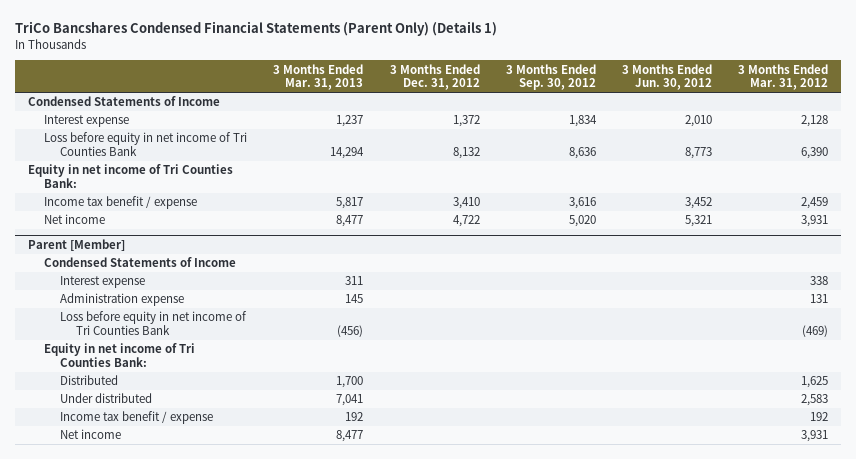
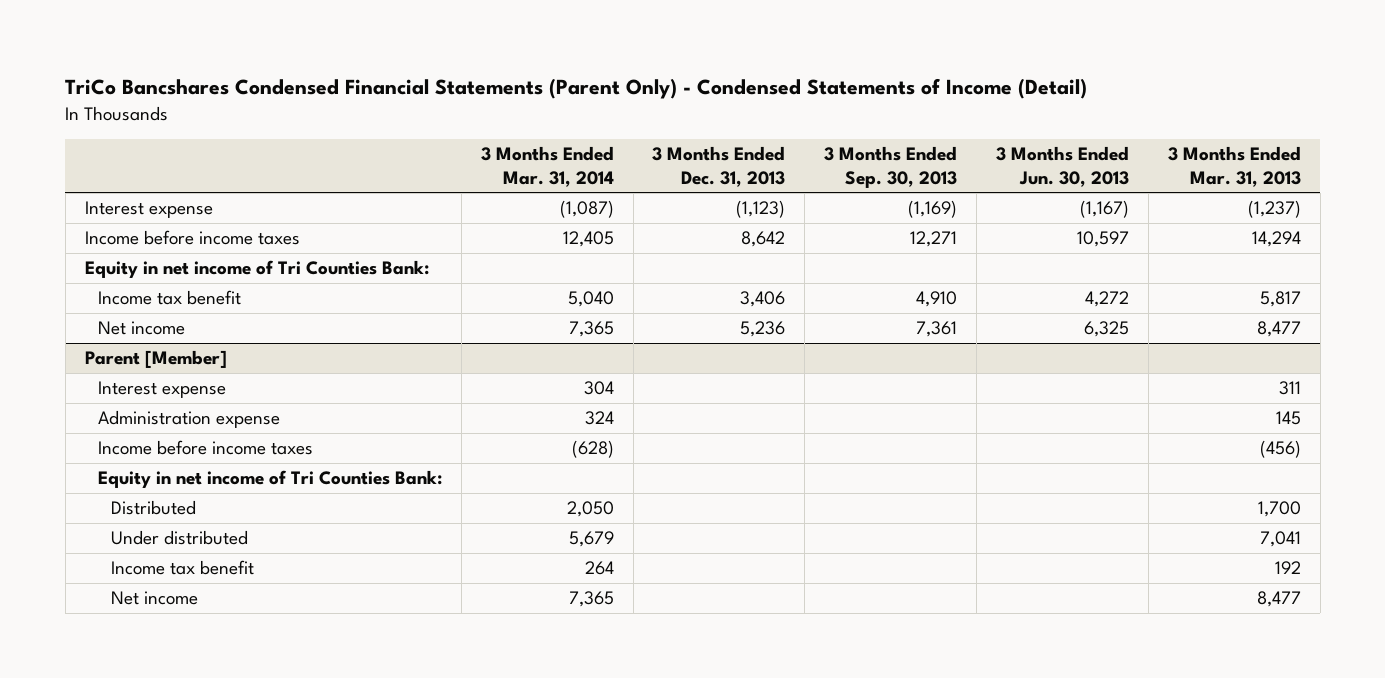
- TriCo Bancshares Condensed Financial Statements (Parent Only) (Details 1)
+ TriCo Bancshares Condensed Financial Statements (Parent Only) - Condensed Statements of Income (Detail)
- | 3 Months Ended Mar. 31, 2013 | 3 Months Ended Dec. 31, 2012 | 3 Months Ended Sep. 30, 2012 | 3 Months Ended Jun. 30, 2012 | 3 Months Ended Mar. 31, 2012
+ | 3 Months Ended Mar. 31, 2014 | 3 Months Ended Dec. 31, 2013 | 3 Months Ended Sep. 30, 2013 | 3 Months Ended Jun. 30, 2013 | 3 Months Ended Mar. 31, 2013
- Condensed Statements of Income
- Interest expense | 1,237 | 1,372 | 1,834 | 2,010 | 2,128
- Loss before equity in net income of Tri Counties Bank | 14,294 | 8,132 | 8,636 | 8,773 | 6,390
+ Interest expense | (1,087) | (1,123) | (1,169) | (1,167) | (1,237)
+ Income before income taxes | 12,405 | 8,642 | 12,271 | 10,597 | 14,294
- Income tax benefit / expense | 5,817 | 3,410 | 3,616 | 3,452 | 2,459
+ Income tax benefit | 5,040 | 3,406 | 4,910 | 4,272 | 5,817
@ Parent [Member]
- Condensed Statements of Income
- Loss before equity in net income of Tri Counties Bank | (456) | | | | (469)
+ Income before income taxes | (628) | | | | (456)
- Income tax benefit / expense | 192 | | | | 192
+ Income tax benefit | 264 | | | | 192

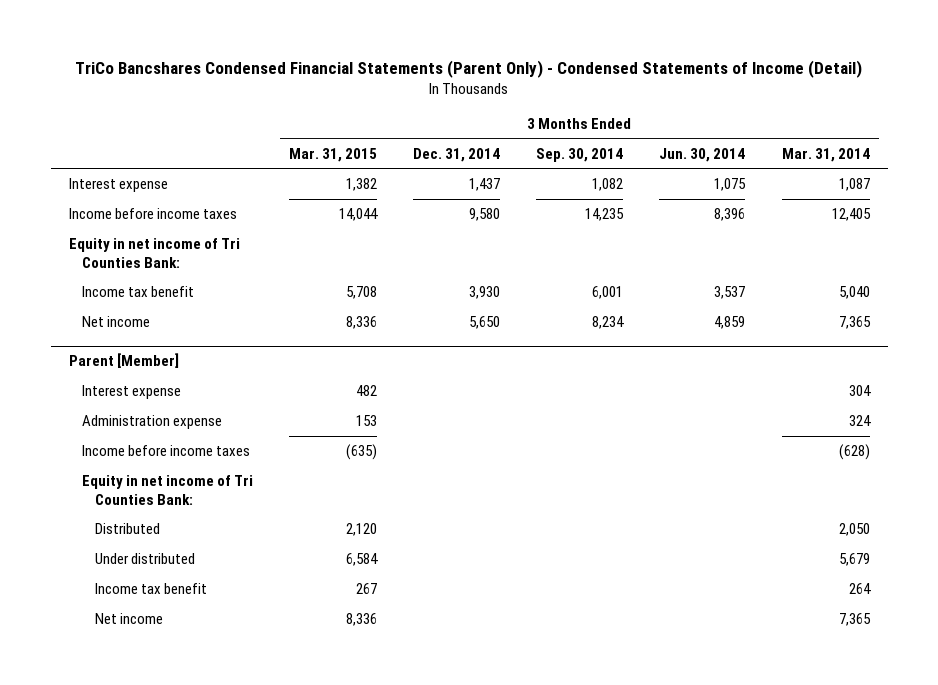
- | 3 Months Ended Mar. 31, 2014 | 3 Months Ended Dec. 31, 2013 | 3 Months Ended Sep. 30, 2013 | 3 Months Ended Jun. 30, 2013 | 3 Months Ended Mar. 31, 2013
+ | 3 Months Ended Mar. 31, 2015 | 3 Months Ended Dec. 31, 2014 | 3 Months Ended Sep. 30, 2014 | 3 Months Ended Jun. 30, 2014 | 3 Months Ended Mar. 31, 2014
- Interest expense | (1,087) | (1,123) | (1,169) | (1,167) | (1,237)
+ Interest expense | 1,382 | 1,437 | 1,082 | 1,075 | 1,087

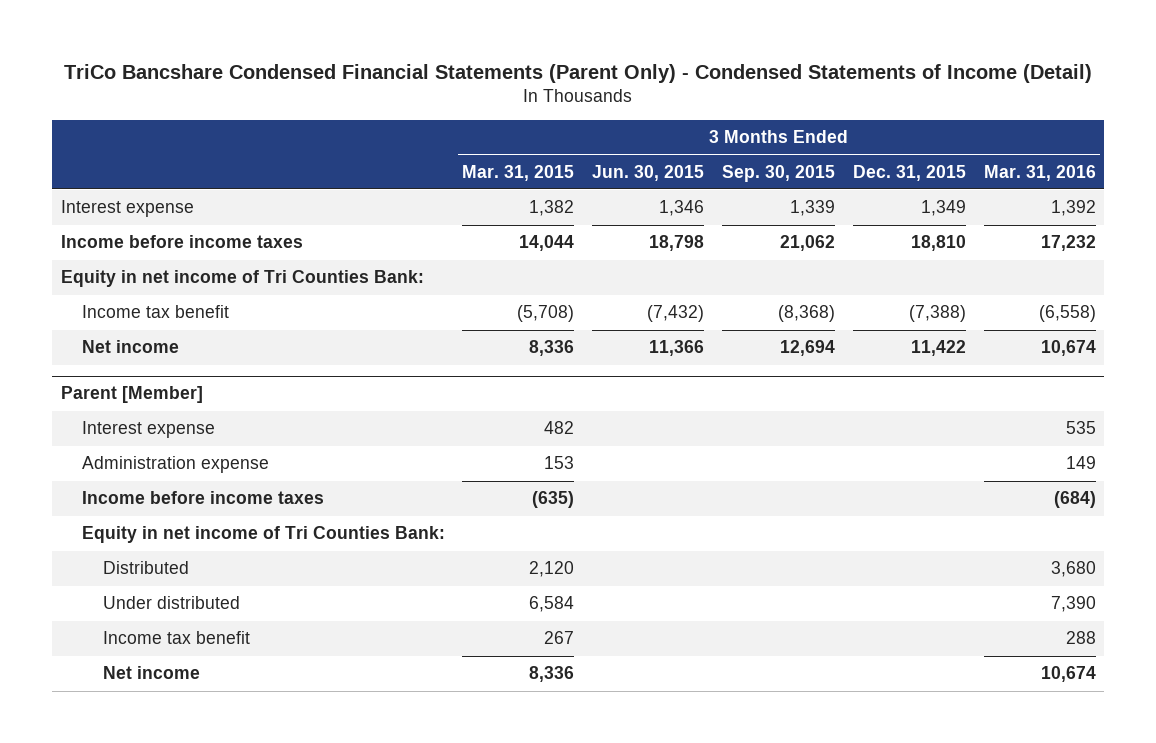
- TriCo Bancshares Condensed Financial Statements (Parent Only) - Condensed Statements of Income (Detail)
+ TriCo Bancshare Condensed Financial Statements (Parent Only) - Condensed Statements of Income (Detail)
- | 3 Months Ended Mar. 31, 2015 | 3 Months Ended Dec. 31, 2014 | 3 Months Ended Sep. 30, 2014 | 3 Months Ended Jun. 30, 2014 | 3 Months Ended Mar. 31, 2014
+ | 3 Months Ended Mar. 31, 2015 | 3 Months Ended Jun. 30, 2015 | 3 Months Ended Sep. 30, 2015 | 3 Months Ended Dec. 31, 2015 | 3 Months Ended Mar. 31, 2016
- Income tax benefit | 5,708 | 3,930 | 6,001 | 3,537 | 5,040
+ Income tax benefit | (5,708) | (7,432) | (8,368) | (7,388) | (6,558)

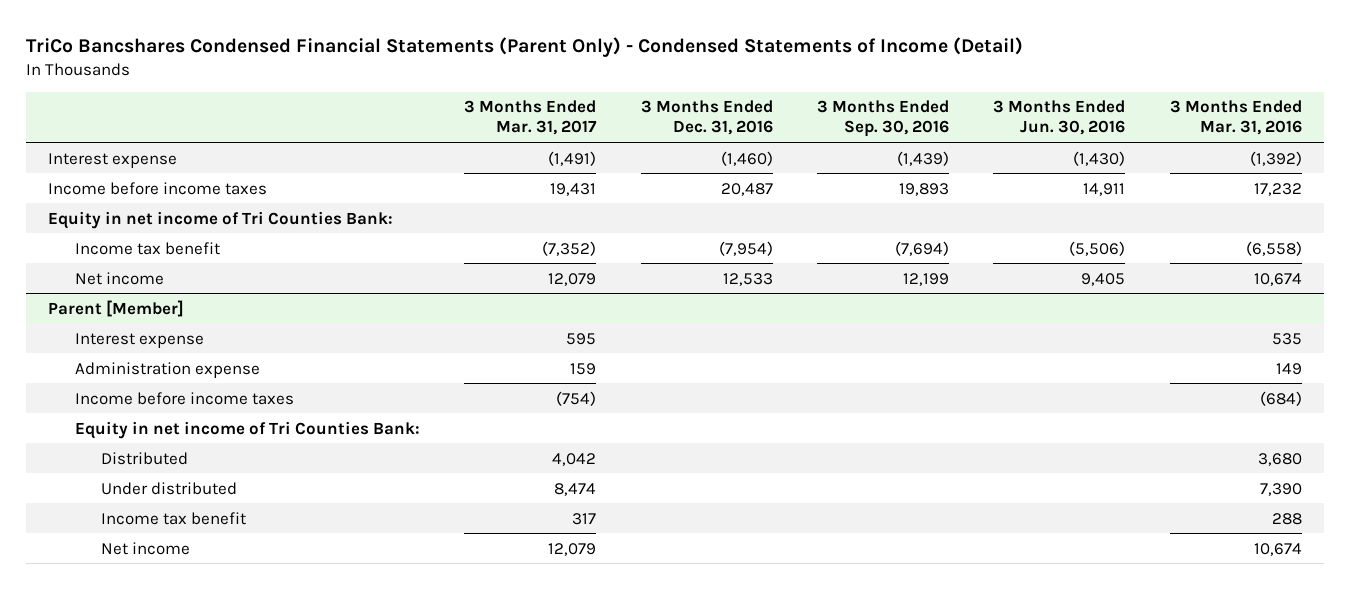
- TriCo Bancshare Condensed Financial Statements (Parent Only) - Condensed Statements of Income (Detail)
+ TriCo Bancshares Condensed Financial Statements (Parent Only) - Condensed Statements of Income (Detail)
- | 3 Months Ended Mar. 31, 2015 | 3 Months Ended Jun. 30, 2015 | 3 Months Ended Sep. 30, 2015 | 3 Months Ended Dec. 31, 2015 | 3 Months Ended Mar. 31, 2016
+ | 3 Months Ended Mar. 31, 2017 | 3 Months Ended Dec. 31, 2016 | 3 Months Ended Sep. 30, 2016 | 3 Months Ended Jun. 30, 2016 | 3 Months Ended Mar. 31, 2016
- Interest expense | 1,382 | 1,346 | 1,339 | 1,349 | 1,392
+ Interest expense | (1,491) | (1,460) | (1,439) | (1,430) | (1,392)

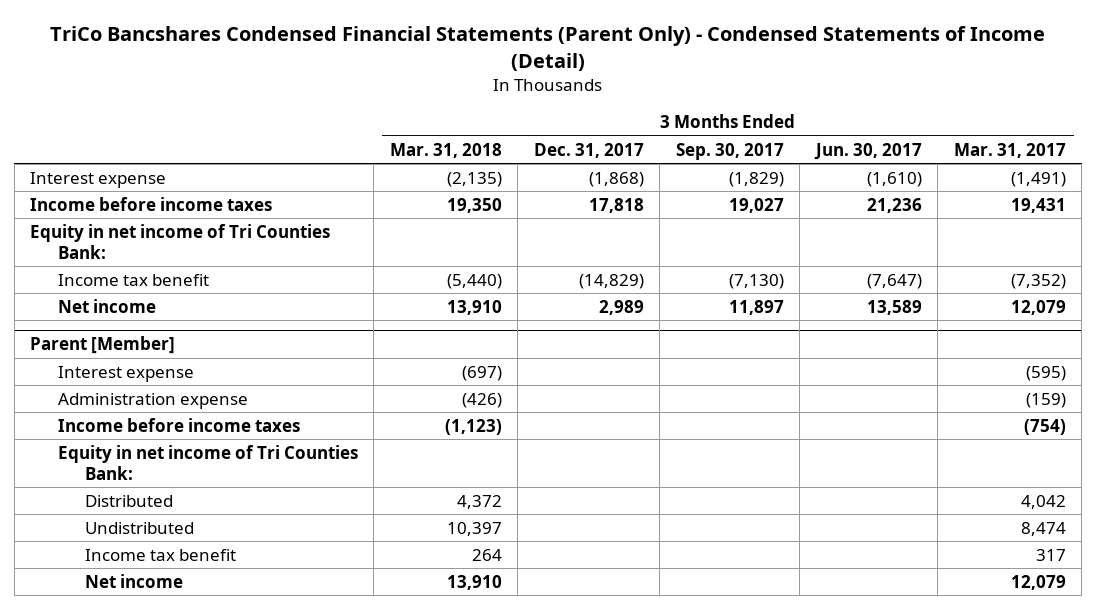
- | 3 Months Ended Mar. 31, 2017 | 3 Months Ended Dec. 31, 2016 | 3 Months Ended Sep. 30, 2016 | 3 Months Ended Jun. 30, 2016 | 3 Months Ended Mar. 31, 2016
+ | 3 Months Ended Mar. 31, 2018 | 3 Months Ended Dec. 31, 2017 | 3 Months Ended Sep. 30, 2017 | 3 Months Ended Jun. 30, 2017 | 3 Months Ended Mar. 31, 2017
@ Parent [Member]
- Interest expense | 595 | | | | 535
- Administration expense | 159 | | | | 149
+ Interest expense | (697) | | | | (595)
+ Administration expense | (426) | | | | (159)
- Under distributed | 8,474 | | | | 7,390
+ Undistributed | 10,397 | | | | 8,474

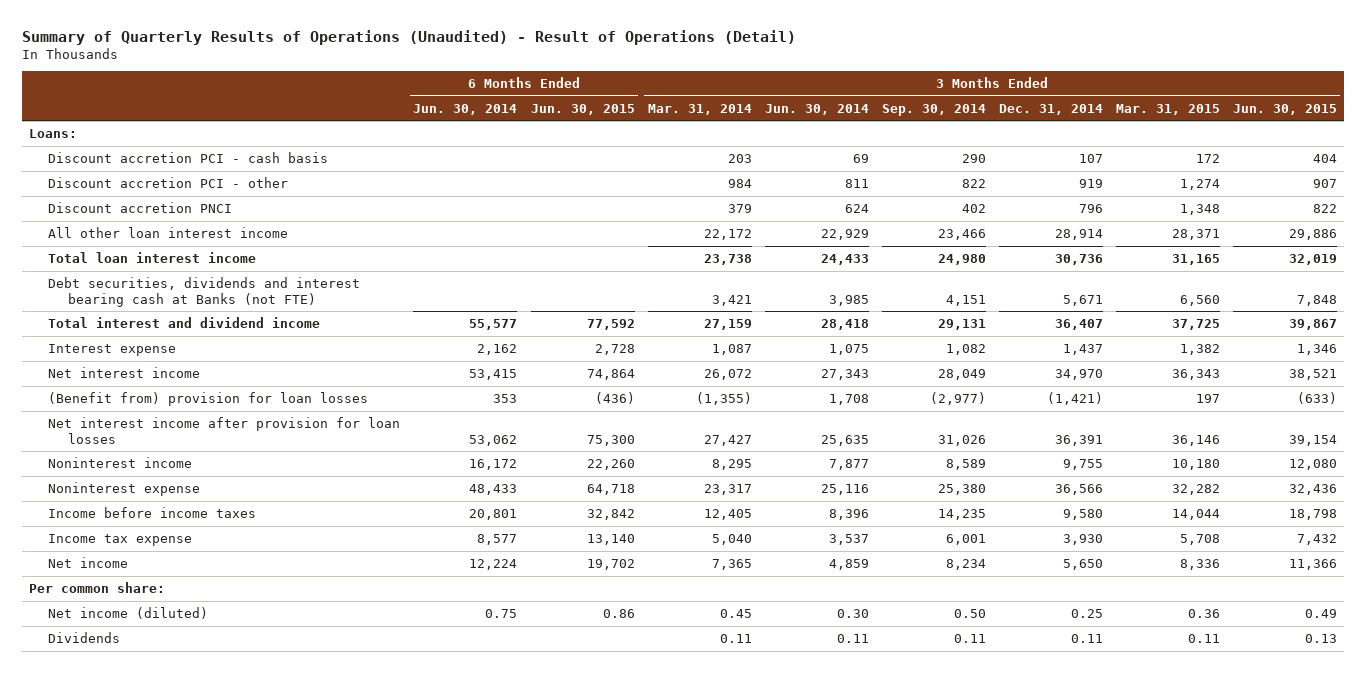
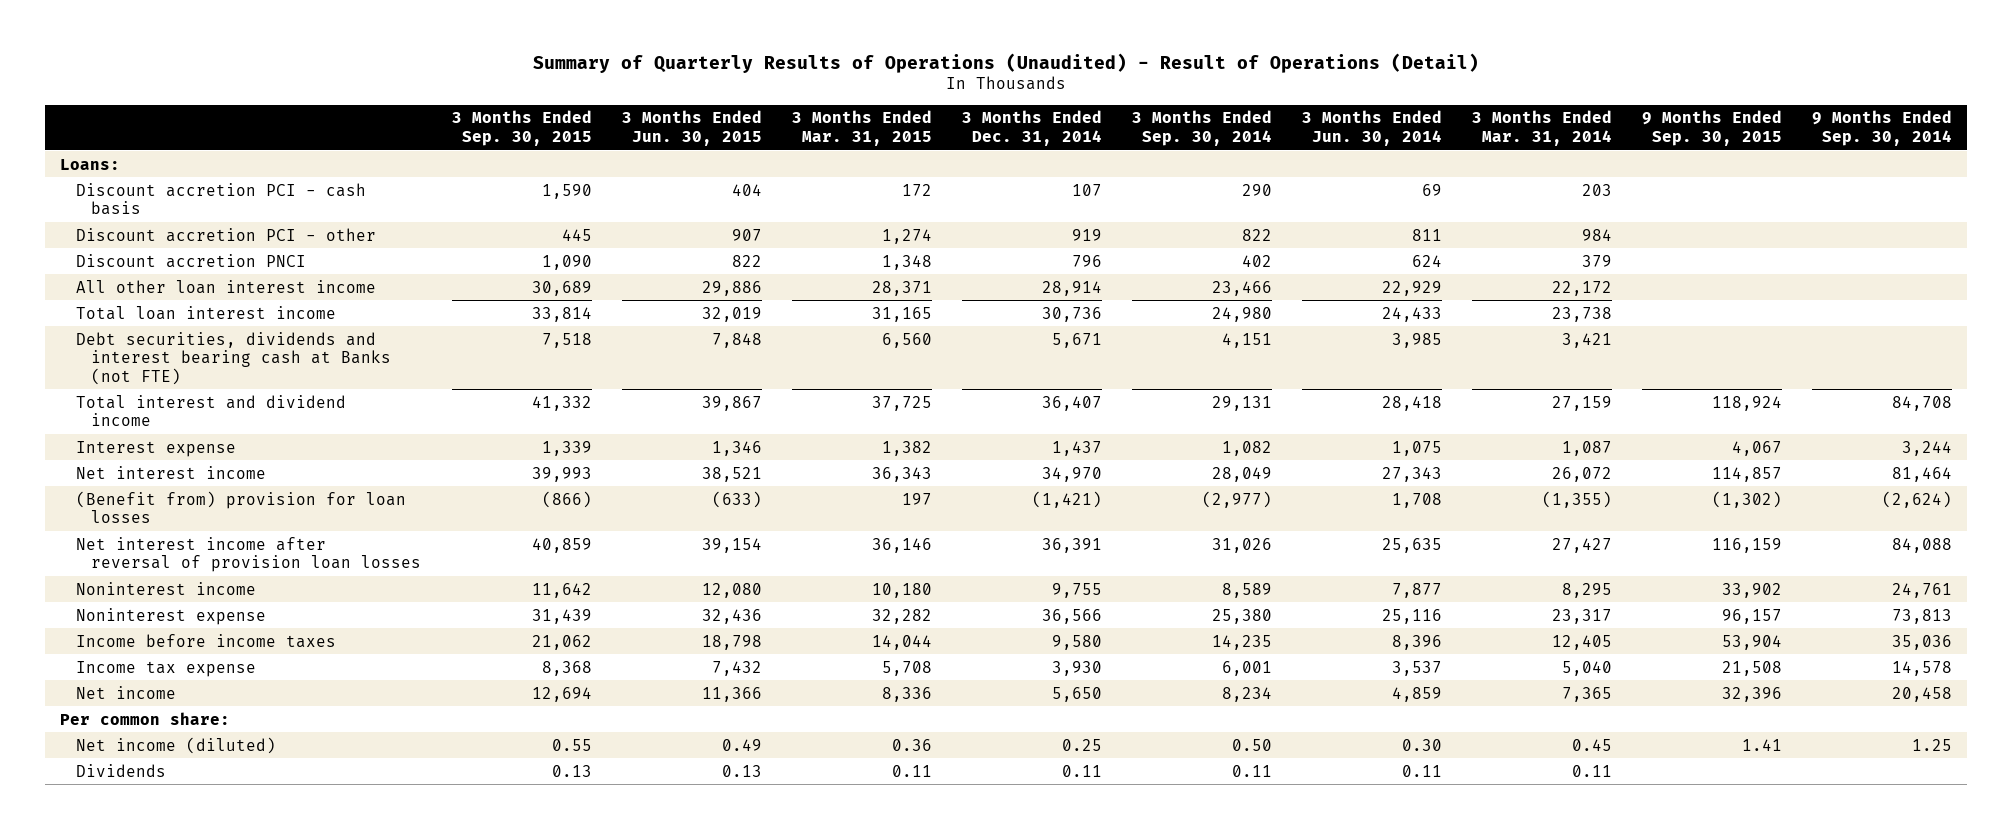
- | 6 Months Ended Jun. 30, 2014 | 6 Months Ended Jun. 30, 2015 | 3 Months Ended Mar. 31, 2014 | 3 Months Ended Jun. 30, 2014 | 3 Months Ended Sep. 30, 2014 | 3 Months Ended Dec. 31, 2014 | 3 Months Ended Mar. 31, 2015 | 3 Months Ended Jun. 30, 2015
+ | 3 Months Ended Sep. 30, 2015 | 3 Months Ended Jun. 30, 2015 | 3 Months Ended Mar. 31, 2015 | 3 Months Ended Dec. 31, 2014 | 3 Months Ended Sep. 30, 2014 | 3 Months Ended Jun. 30, 2014 | 3 Months Ended Mar. 31, 2014 | 9 Months Ended Sep. 30, 2015 | 9 Months Ended Sep. 30, 2014
- Net interest income after provision for loan losses | 53,062 | 75,300 | 27,427 | 25,635 | 31,026 | 36,391 | 36,146 | 39,154
+ Net interest income after reversal of provision loan losses | 40,859 | 39,154 | 36,146 | 36,391 | 31,026 | 25,635 | 27,427 | 116,159 | 84,088

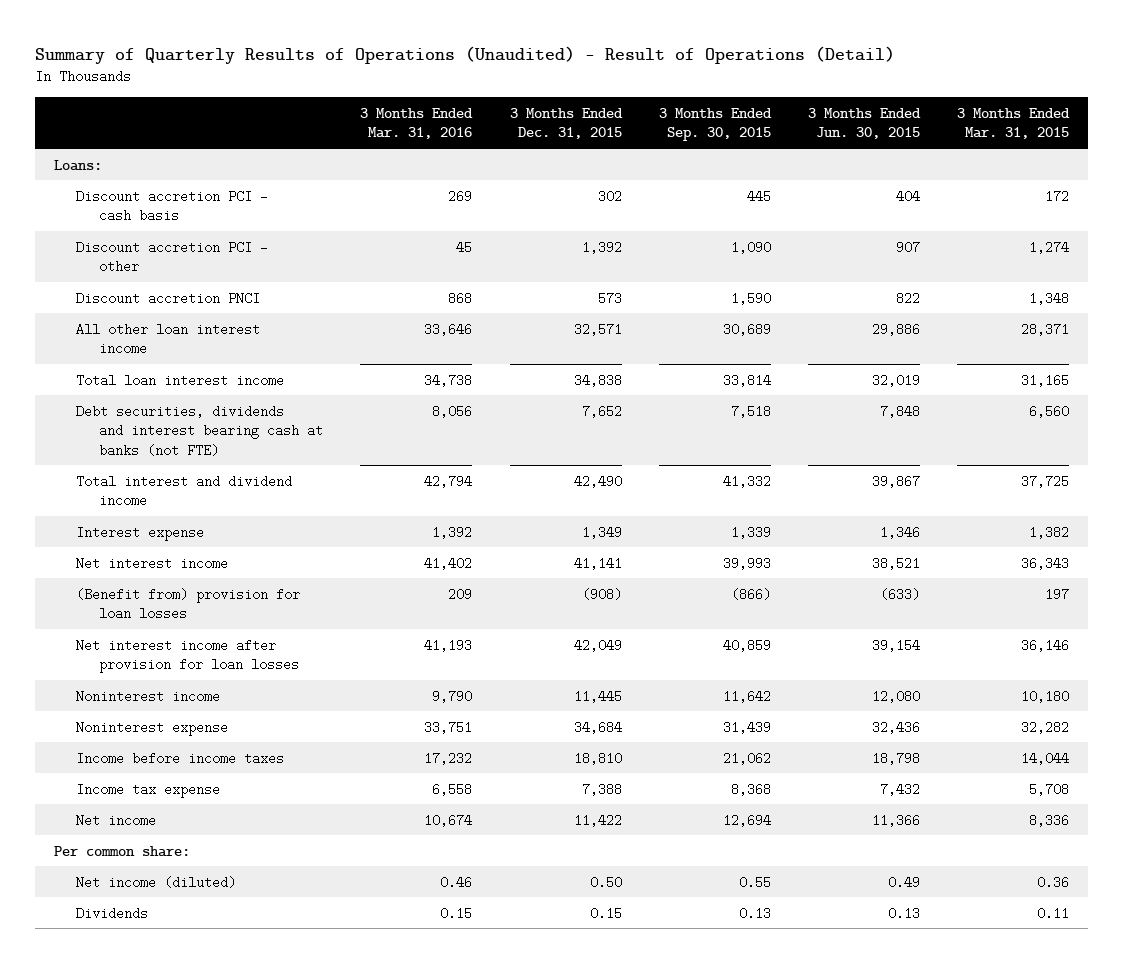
- | 3 Months Ended Sep. 30, 2015 | 3 Months Ended Jun. 30, 2015 | 3 Months Ended Mar. 31, 2015 | 3 Months Ended Dec. 31, 2014 | 3 Months Ended Sep. 30, 2014 | 3 Months Ended Jun. 30, 2014 | 3 Months Ended Mar. 31, 2014 | 9 Months Ended Sep. 30, 2015 | 9 Months Ended Sep. 30, 2014
+ | 3 Months Ended Mar. 31, 2016 | 3 Months Ended Dec. 31, 2015 | 3 Months Ended Sep. 30, 2015 | 3 Months Ended Jun. 30, 2015 | 3 Months Ended Mar. 31, 2015
- Discount accretion PCI - cash basis | 1,590 | 404 | 172 | 107 | 290 | 69 | 203 | |
- Discount accretion PCI - other | 445 | 907 | 1,274 | 919 | 822 | 811 | 984 | |
- Discount accretion PNCI | 1,090 | 822 | 1,348 | 796 | 402 | 624 | 379 | |
+ Discount accretion PCI - cash basis | 269 | 302 | 445 | 404 | 172
+ Discount accretion PCI - other | 45 | 1,392 | 1,090 | 907 | 1,274
+ Discount accretion PNCI | 868 | 573 | 1,590 | 822 | 1,348
- Debt securities, dividends and interest bearing cash at Banks (not FTE) | 7,518 | 7,848 | 6,560 | 5,671 | 4,151 | 3,985 | 3,421 | |
+ Debt securities, dividends and interest bearing cash at banks (not FTE) | 8,056 | 7,652 | 7,518 | 7,848 | 6,560
- Net interest income after reversal of provision loan losses | 40,859 | 39,154 | 36,146 | 36,391 | 31,026 | 25,635 | 27,427 | 116,159 | 84,088
+ Net interest income after provision for loan losses | 41,193 | 42,049 | 40,859 | 39,154 | 36,146

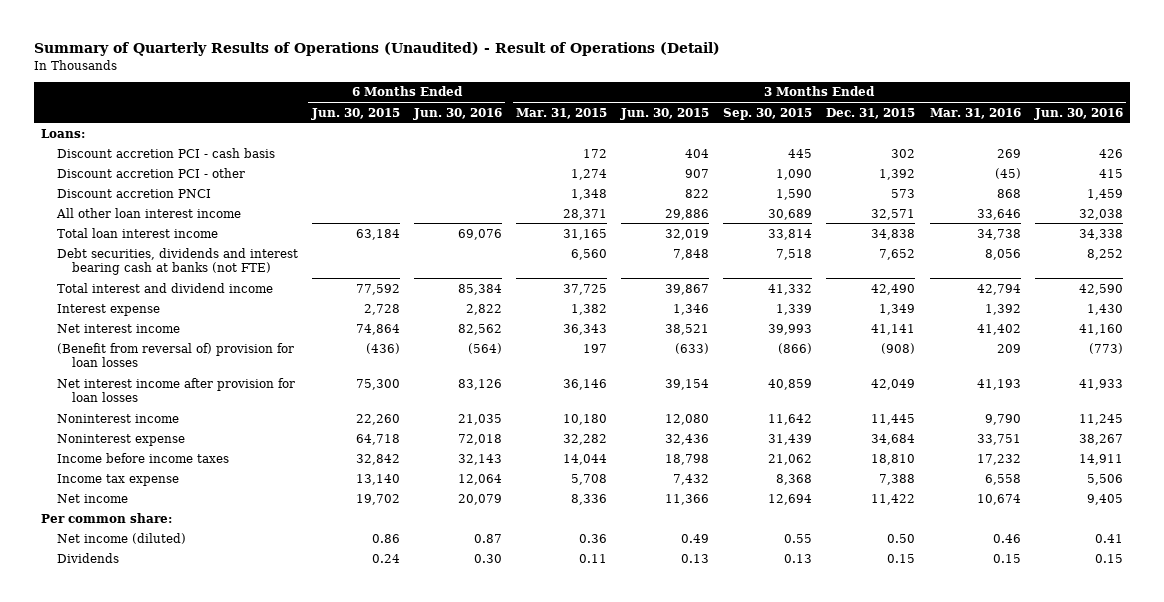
- | 3 Months Ended Mar. 31, 2016 | 3 Months Ended Dec. 31, 2015 | 3 Months Ended Sep. 30, 2015 | 3 Months Ended Jun. 30, 2015 | 3 Months Ended Mar. 31, 2015
+ | 6 Months Ended Jun. 30, 2015 | 6 Months Ended Jun. 30, 2016 | 3 Months Ended Mar. 31, 2015 | 3 Months Ended Jun. 30, 2015 | 3 Months Ended Sep. 30, 2015 | 3 Months Ended Dec. 31, 2015 | 3 Months Ended Mar. 31, 2016 | 3 Months Ended Jun. 30, 2016
- Discount accretion PCI - other | 45 | 1,392 | 1,090 | 907 | 1,274
+ Discount accretion PCI - other | | | 1,274 | 907 | 1,090 | 1,392 | (45) | 415
- (Benefit from) provision for loan losses | 209 | (908) | (866) | (633) | 197
+ (Benefit from reversal of) provision for loan losses | (436) | (564) | 197 | (633) | (866) | (908) | 209 | (773)

